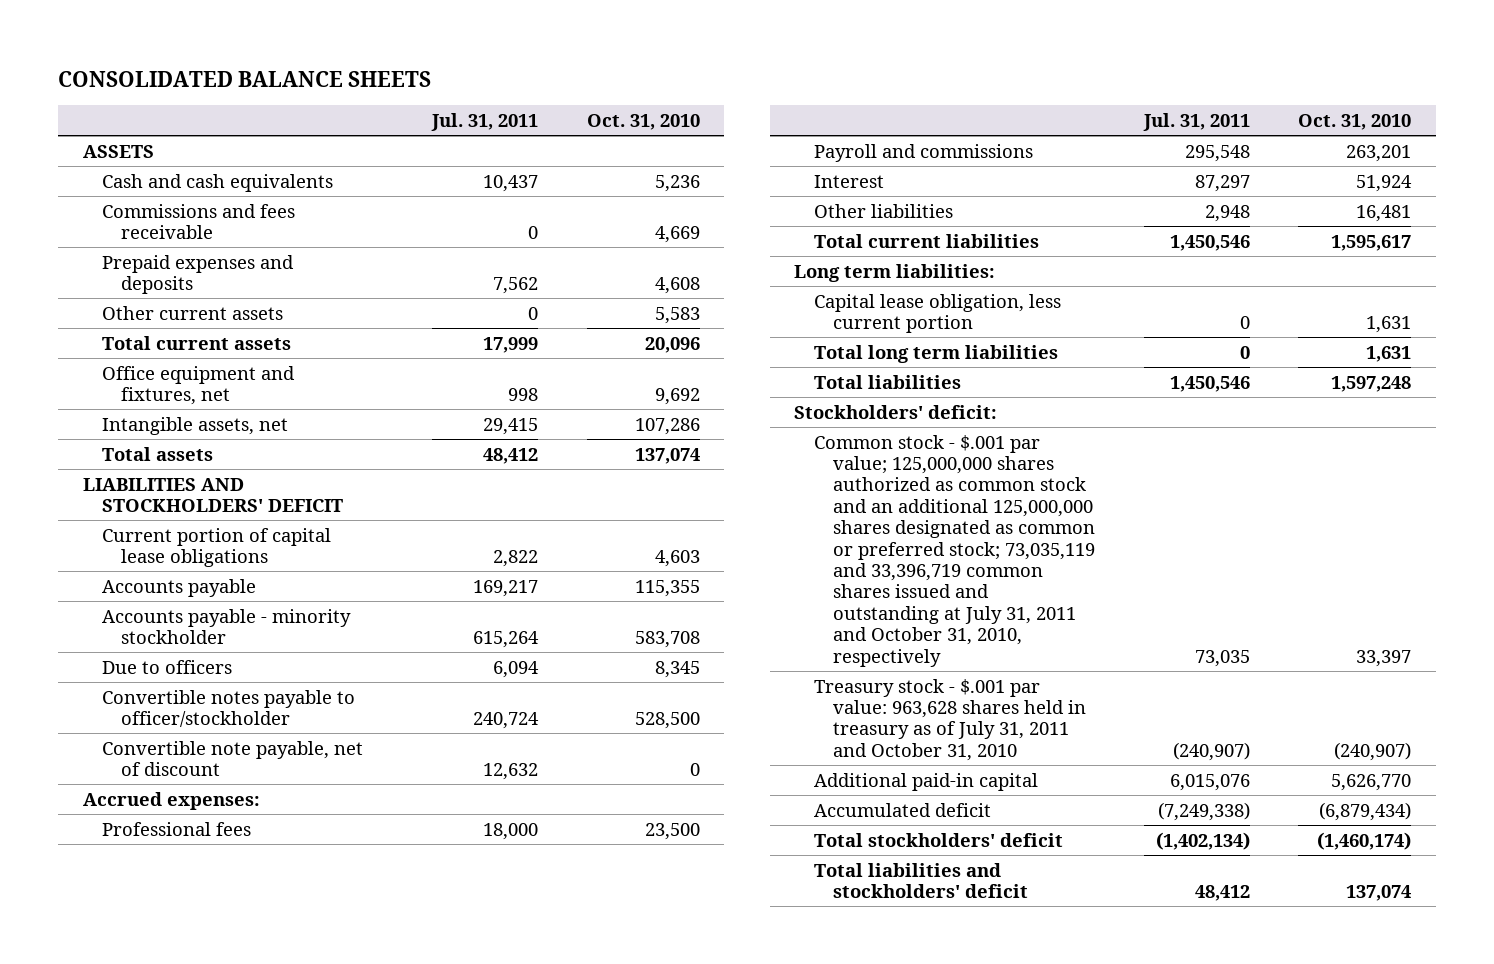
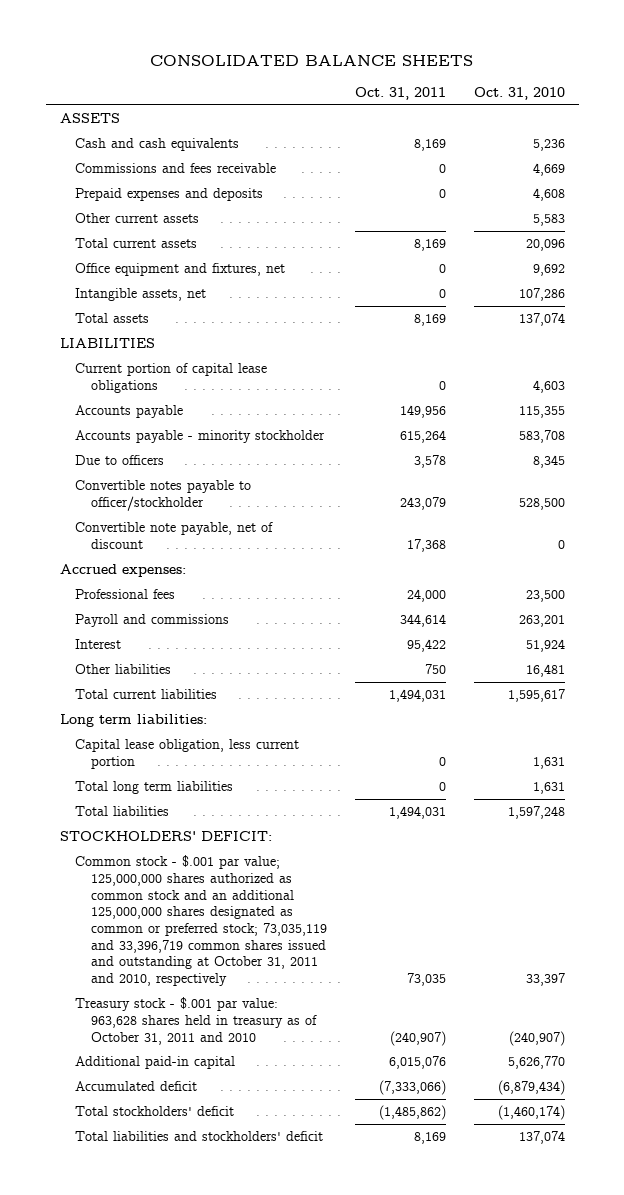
- | Jul. 31, 2011 | Oct. 31, 2010
+ | Oct. 31, 2011 | Oct. 31, 2010
- LIABILITIES AND STOCKHOLDERS' DEFICIT
+ LIABILITIES
- Stockholders' deficit:
- Common stock - $.001 par value; 125,000,000 shares authorized as common stock and an additional 125,000,000 shares designated as common or preferred stock; 73,035,119 and 33,396,719 common shares issued and outstanding at July 31, 2011 and October 31, 2010, respectively | 73,035 | 33,397
- Treasury stock - $.001 par value: 963,628 shares held in treasury as of July 31, 2011 and October 31, 2010 | (240,907) | (240,907)
+ STOCKHOLDERS' DEFICIT:
+ Common stock - $.001 par value; 125,000,000 shares authorized as common stock and an additional 125,000,000 shares designated as common or preferred stock; 73,035,119 and 33,396,719 common shares issued and outstanding at October 31, 2011 and 2010, respectively | 73,035 | 33,397
+ Treasury stock - $.001 par value: 963,628 shares held in treasury as of October 31, 2011 and 2010 | (240,907) | (240,907)

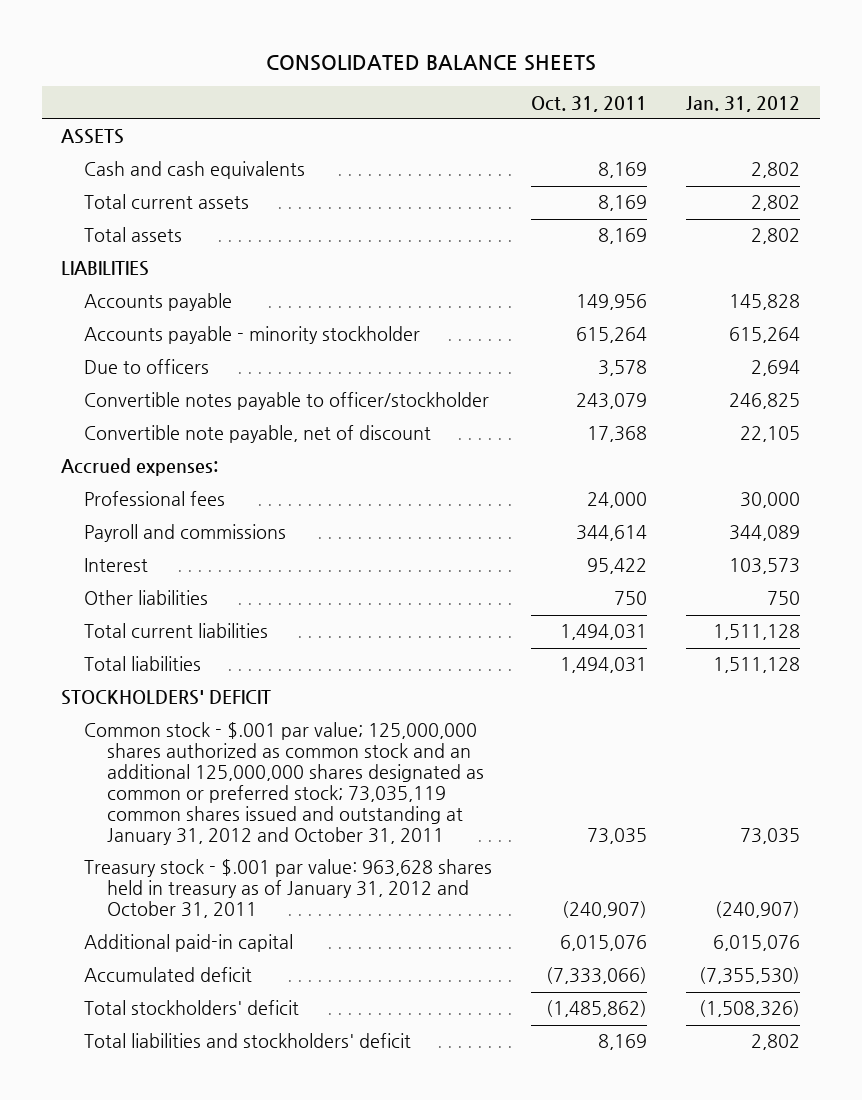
- | Oct. 31, 2011 | Oct. 31, 2010
+ | Oct. 31, 2011 | Jan. 31, 2012
- Commissions and fees receivable | 0 | 4,669
- Prepaid expenses and deposits | 0 | 4,608
- Other current assets | | 5,583
- Office equipment and fixtures, net | 0 | 9,692
- Intangible assets, net | 0 | 107,286
- Current portion of capital lease obligations | 0 | 4,603
- Long term liabilities:
- Capital lease obligation, less current portion | 0 | 1,631
- Total long term liabilities | 0 | 1,631
- STOCKHOLDERS' DEFICIT:
- Common stock - $.001 par value; 125,000,000 shares authorized as common stock and an additional 125,000,000 shares designated as common or preferred stock; 73,035,119 and 33,396,719 common shares issued and outstanding at October 31, 2011 and 2010, respectively | 73,035 | 33,397
- Treasury stock - $.001 par value: 963,628 shares held in treasury as of October 31, 2011 and 2010 | (240,907) | (240,907)
+ STOCKHOLDERS' DEFICIT
+ Common stock - $.001 par value; 125,000,000 shares authorized as common stock and an additional 125,000,000 shares designated as common or preferred stock; 73,035,119 common shares issued and outstanding at January 31, 2012 and October 31, 2011 | 73,035 | 73,035
+ Treasury stock - $.001 par value: 963,628 shares held in treasury as of January 31, 2012 and October 31, 2011 | (240,907) | (240,907)

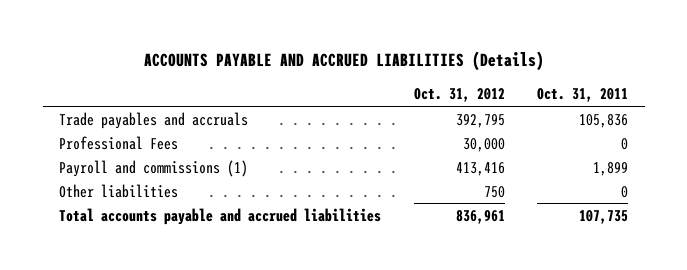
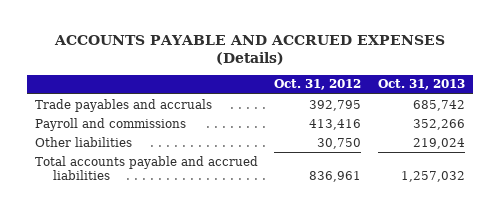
- ACCOUNTS PAYABLE AND ACCRUED LIABILITIES (Details)
+ ACCOUNTS PAYABLE AND ACCRUED EXPENSES (Details)
- | Oct. 31, 2012 | Oct. 31, 2011
+ | Oct. 31, 2012 | Oct. 31, 2013
- Professional Fees | 30,000 | 0
- Payroll and commissions (1) | 413,416 | 1,899
- Other liabilities | 750 | 0
+ Payroll and commissions | 413,416 | 352,266
+ Other liabilities | 30,750 | 219,024

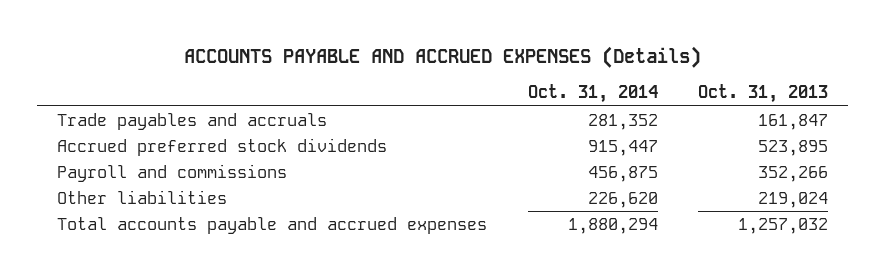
- | Oct. 31, 2012 | Oct. 31, 2013
+ | Oct. 31, 2014 | Oct. 31, 2013
- Trade payables and accruals | 392,795 | 685,742
+ Trade payables and accruals | 281,352 | 161,847
+ Accrued preferred stock dividends | 915,447 | 523,895
- Total accounts payable and accrued liabilities | 836,961 | 1,257,032
+ Total accounts payable and accrued expenses | 1,880,294 | 1,257,032

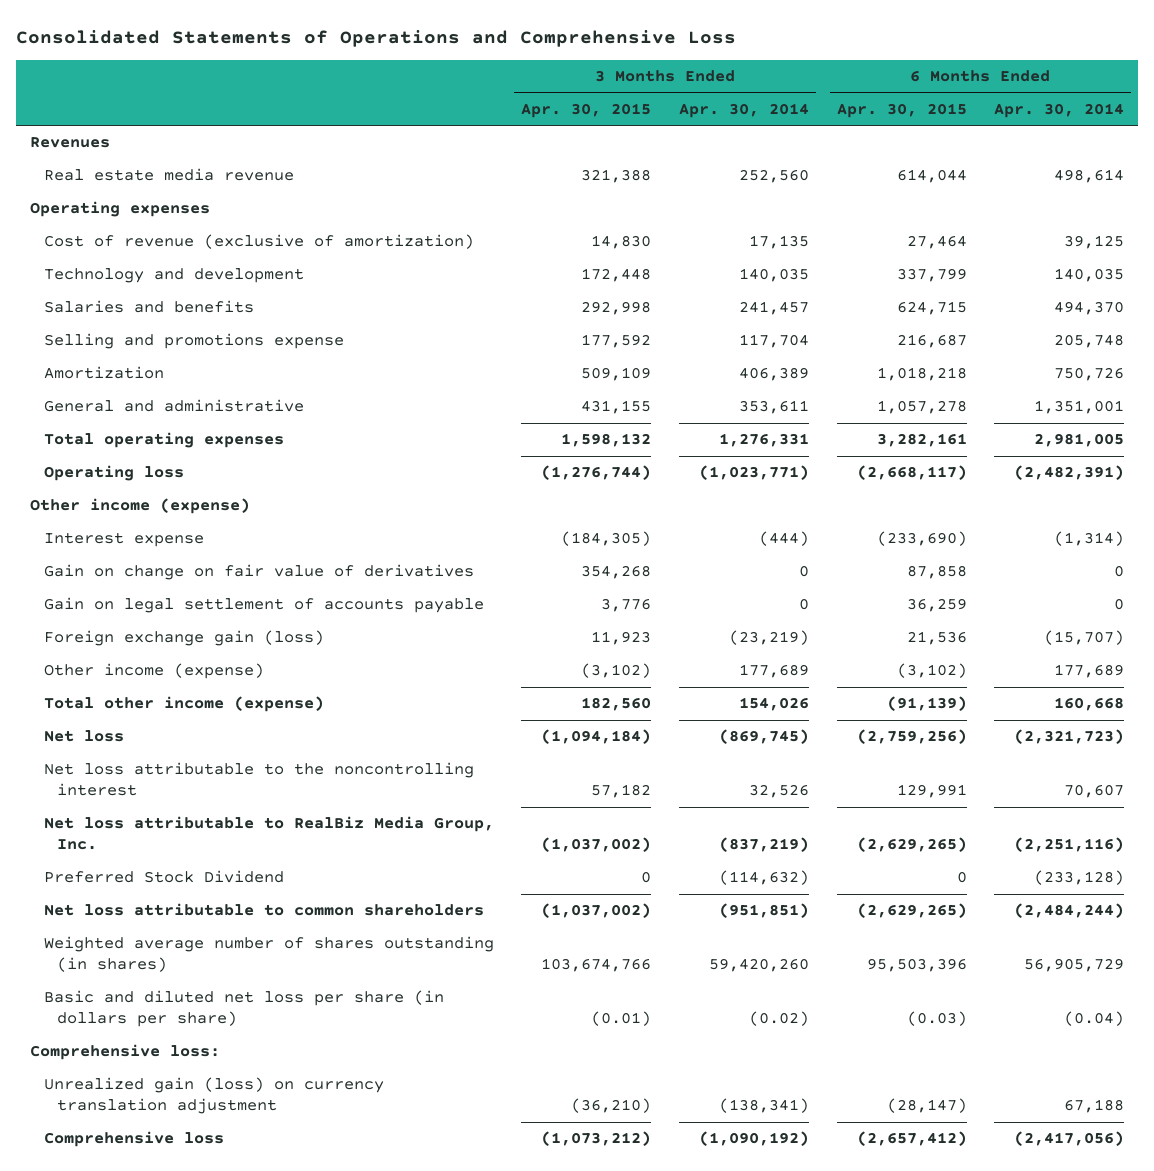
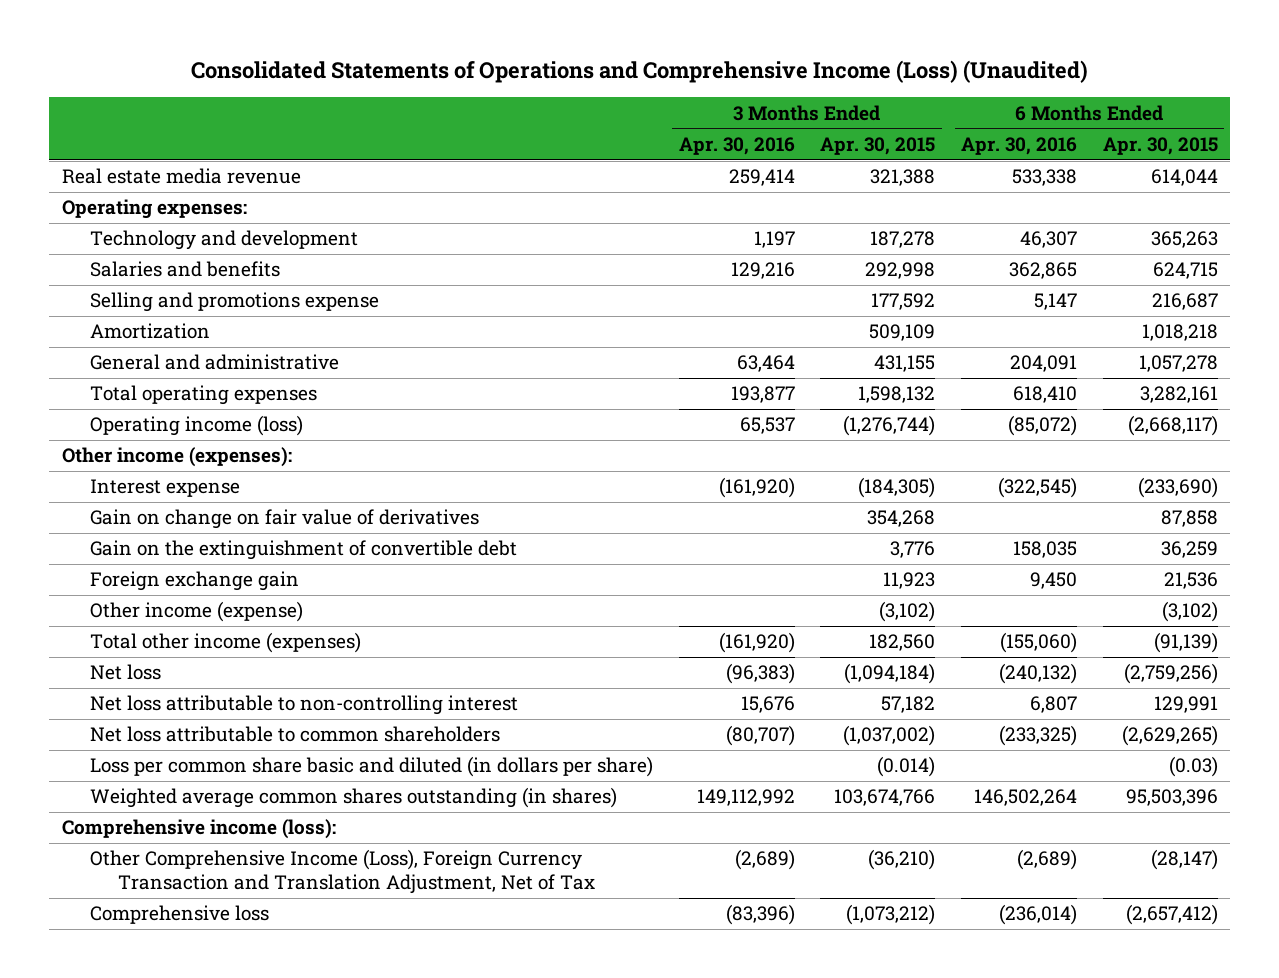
- Consolidated Statements of Operations and Comprehensive Loss
+ Consolidated Statements of Operations and Comprehensive Income (Loss) (Unaudited)
- | 3 Months Ended Apr. 30, 2015 | 3 Months Ended Apr. 30, 2014 | 6 Months Ended Apr. 30, 2015 | 6 Months Ended Apr. 30, 2014
+ | 3 Months Ended Apr. 30, 2016 | 3 Months Ended Apr. 30, 2015 | 6 Months Ended Apr. 30, 2016 | 6 Months Ended Apr. 30, 2015
- Revenues
- Operating expenses
- Cost of revenue (exclusive of amortization) | 14,830 | 17,135 | 27,464 | 39,125
- Technology and development | 172,448 | 140,035 | 337,799 | 140,035
+ Operating expenses:
+ Technology and development | 1,197 | 187,278 | 46,307 | 365,263
- Operating loss | (1,276,744) | (1,023,771) | (2,668,117) | (2,482,391)
- Other income (expense)
+ Operating income (loss) | 65,537 | (1,276,744) | (85,072) | (2,668,117)
+ Other income (expenses):
- Gain on legal settlement of accounts payable | 3,776 | 0 | 36,259 | 0
- Foreign exchange gain (loss) | 11,923 | (23,219) | 21,536 | (15,707)
+ Gain on the extinguishment of convertible debt | | 3,776 | 158,035 | 36,259
+ Foreign exchange gain | | 11,923 | 9,450 | 21,536
- Total other income (expense) | 182,560 | 154,026 | (91,139) | 160,668
+ Total other income (expenses) | (161,920) | 182,560 | (155,060) | (91,139)
- Net loss attributable to the noncontrolling interest | 57,182 | 32,526 | 129,991 | 70,607
- Net loss attributable to RealBiz Media Group, Inc. | (1,037,002) | (837,219) | (2,629,265) | (2,251,116)
- Preferred Stock Dividend | 0 | (114,632) | 0 | (233,128)
+ Net loss attributable to non-controlling interest | 15,676 | 57,182 | 6,807 | 129,991
- Weighted average number of shares outstanding (in shares) | 103,674,766 | 59,420,260 | 95,503,396 | 56,905,729
- Basic and diluted net loss per share (in dollars per share) | (0.01) | (0.02) | (0.03) | (0.04)
- Comprehensive loss:
- Unrealized gain (loss) on currency translation adjustment | (36,210) | (138,341) | (28,147) | 67,188
+ Loss per common share basic and diluted (in dollars per share) | | (0.014) | | (0.03)
+ Weighted average common shares outstanding (in shares) | 149,112,992 | 103,674,766 | 146,502,264 | 95,503,396
+ Comprehensive income (loss):
+ Other Comprehensive Income (Loss), Foreign Currency Transaction and Translation Adjustment, Net of Tax | (2,689) | (36,210) | (2,689) | (28,147)

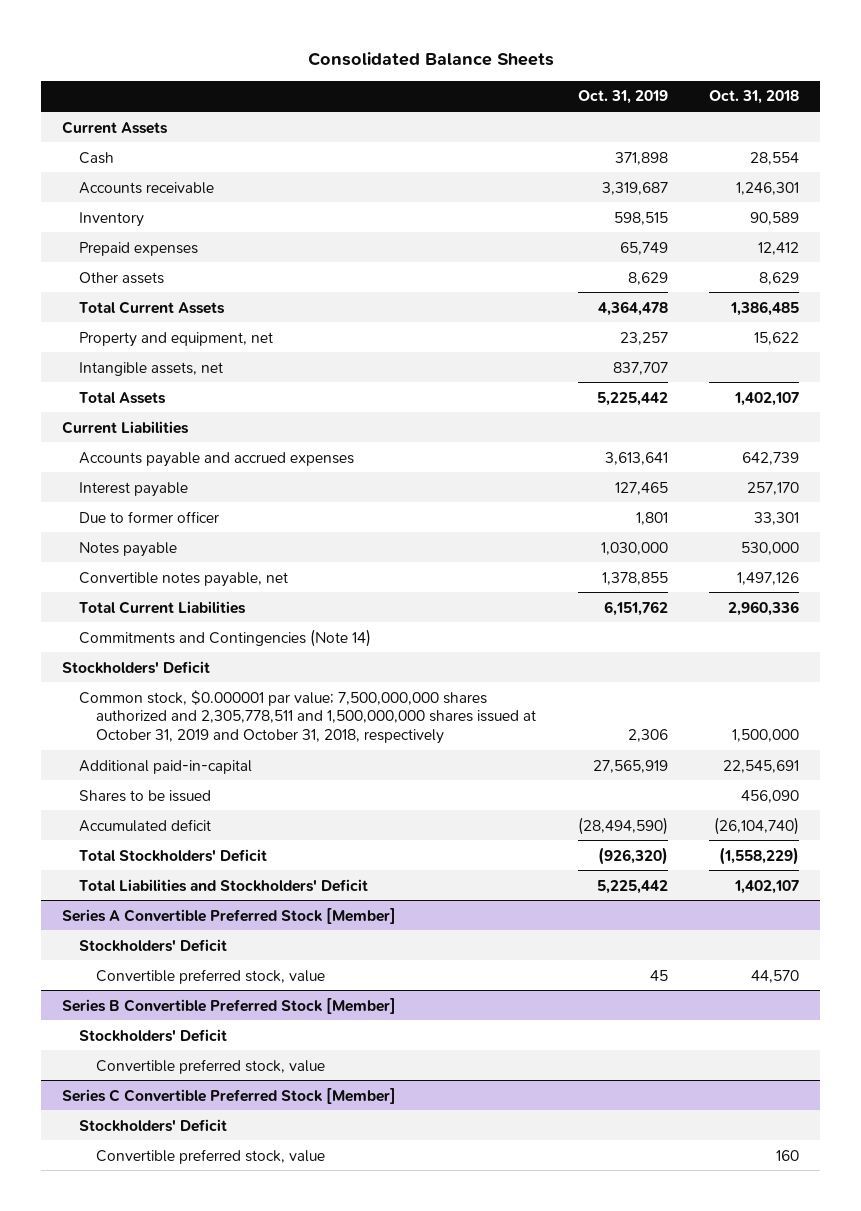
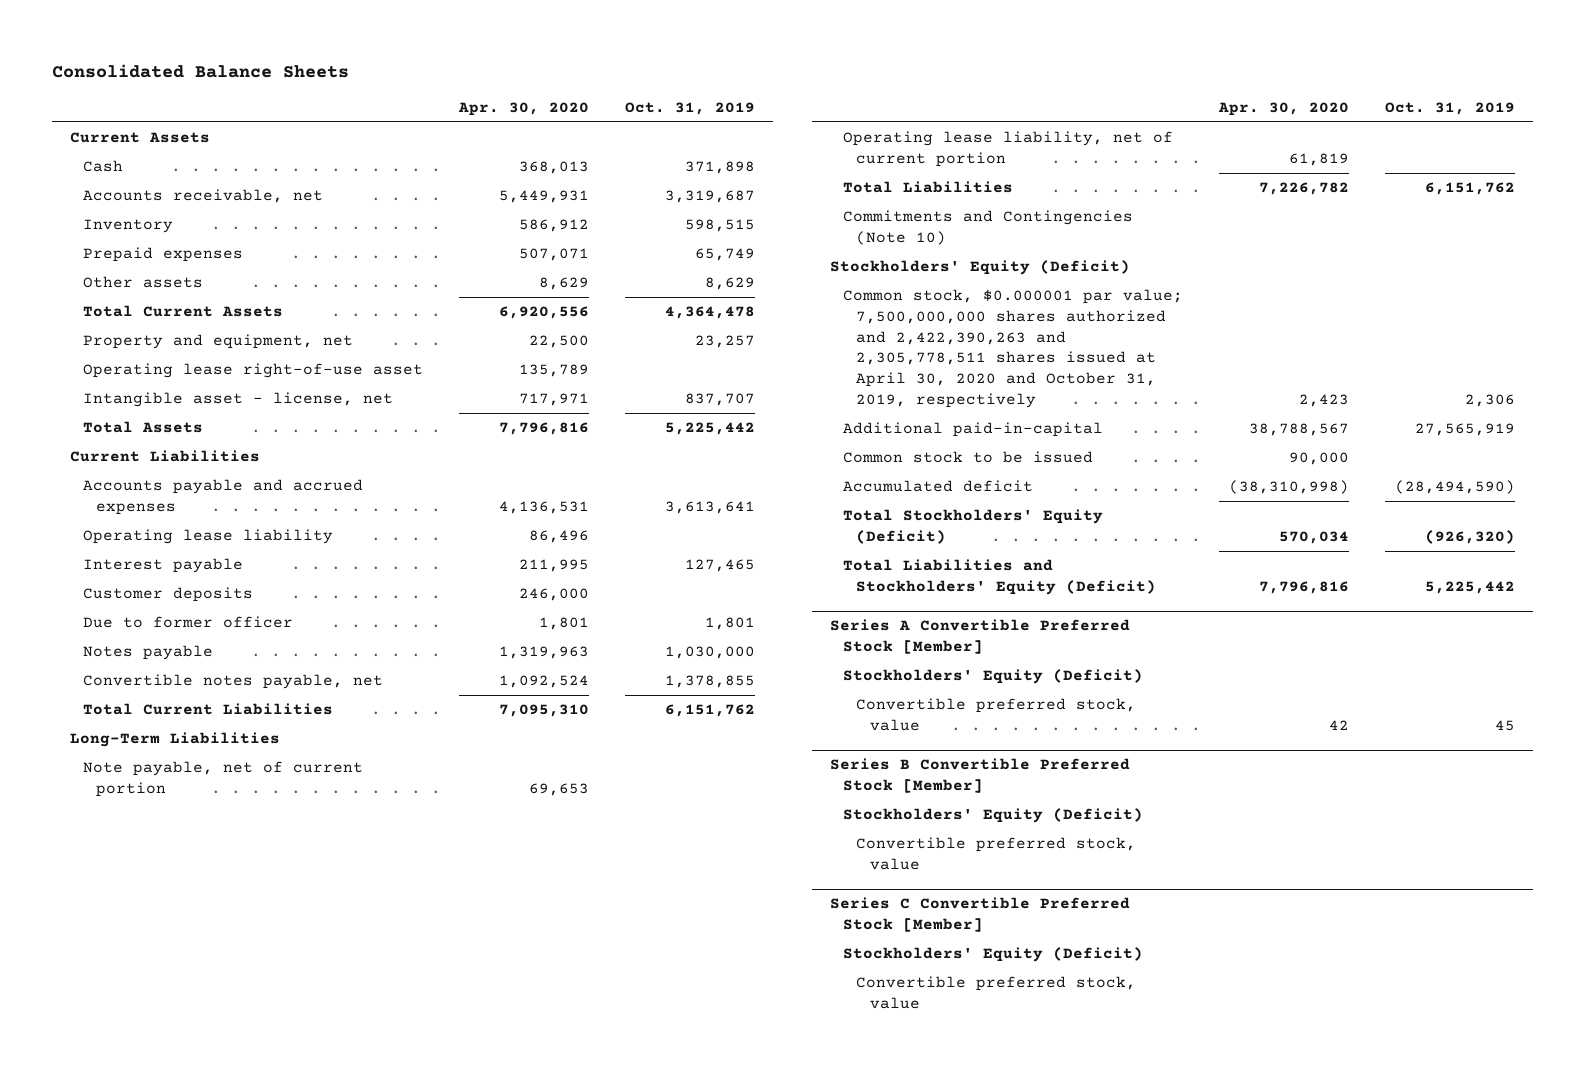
- | Oct. 31, 2019 | Oct. 31, 2018
+ | Apr. 30, 2020 | Oct. 31, 2019
- Accounts receivable | 3,319,687 | 1,246,301
+ Accounts receivable, net | 5,449,931 | 3,319,687
- Intangible assets, net | 837,707 |
+ Operating lease right-of-use asset | 135,789 |
+ Intangible asset - license, net | 717,971 | 837,707
+ Operating lease liability | 86,496 |
+ Customer deposits | 246,000 |
- Commitments and Contingencies (Note 14)
- Stockholders' Deficit
- Common stock, $0.000001 par value; 7,500,000,000 shares authorized and 2,305,778,511 and 1,500,000,000 shares issued at October 31, 2019 and October 31, 2018, respectively | 2,306 | 1,500,000
+ Long-Term Liabilities
+ Note payable, net of current portion | 69,653 |
+ Operating lease liability, net of current portion | 61,819 |
+ Total Liabilities | 7,226,782 | 6,151,762
+ Commitments and Contingencies (Note 10)
+ Stockholders' Equity (Deficit)
+ Common stock, $0.000001 par value; 7,500,000,000 shares authorized and 2,422,390,263 and 2,305,778,511 shares issued at April 30, 2020 and October 31, 2019, respectively | 2,423 | 2,306
- Shares to be issued | | 456,090
+ Common stock to be issued | 90,000 |
- Total Stockholders' Deficit | (926,320) | (1,558,229)
- Total Liabilities and Stockholders' Deficit | 5,225,442 | 1,402,107
+ Total Stockholders' Equity (Deficit) | 570,034 | (926,320)
+ Total Liabilities and Stockholders' Equity (Deficit) | 7,796,816 | 5,225,442
@ Series A Convertible Preferred Stock [Member]
- Stockholders' Deficit
+ Stockholders' Equity (Deficit)
@ Series B Convertible Preferred Stock [Member]
- Stockholders' Deficit
+ Stockholders' Equity (Deficit)
@ Series C Convertible Preferred Stock [Member]
- Stockholders' Deficit
+ Stockholders' Equity (Deficit)

